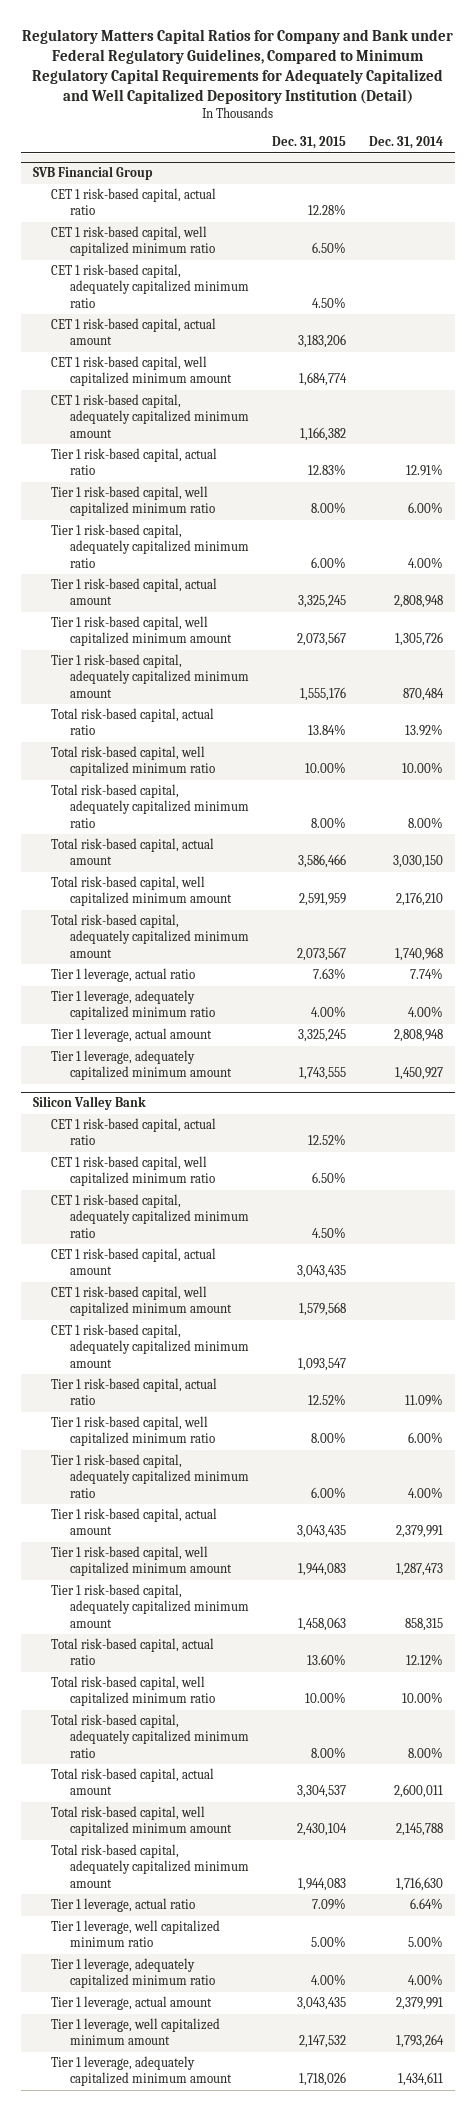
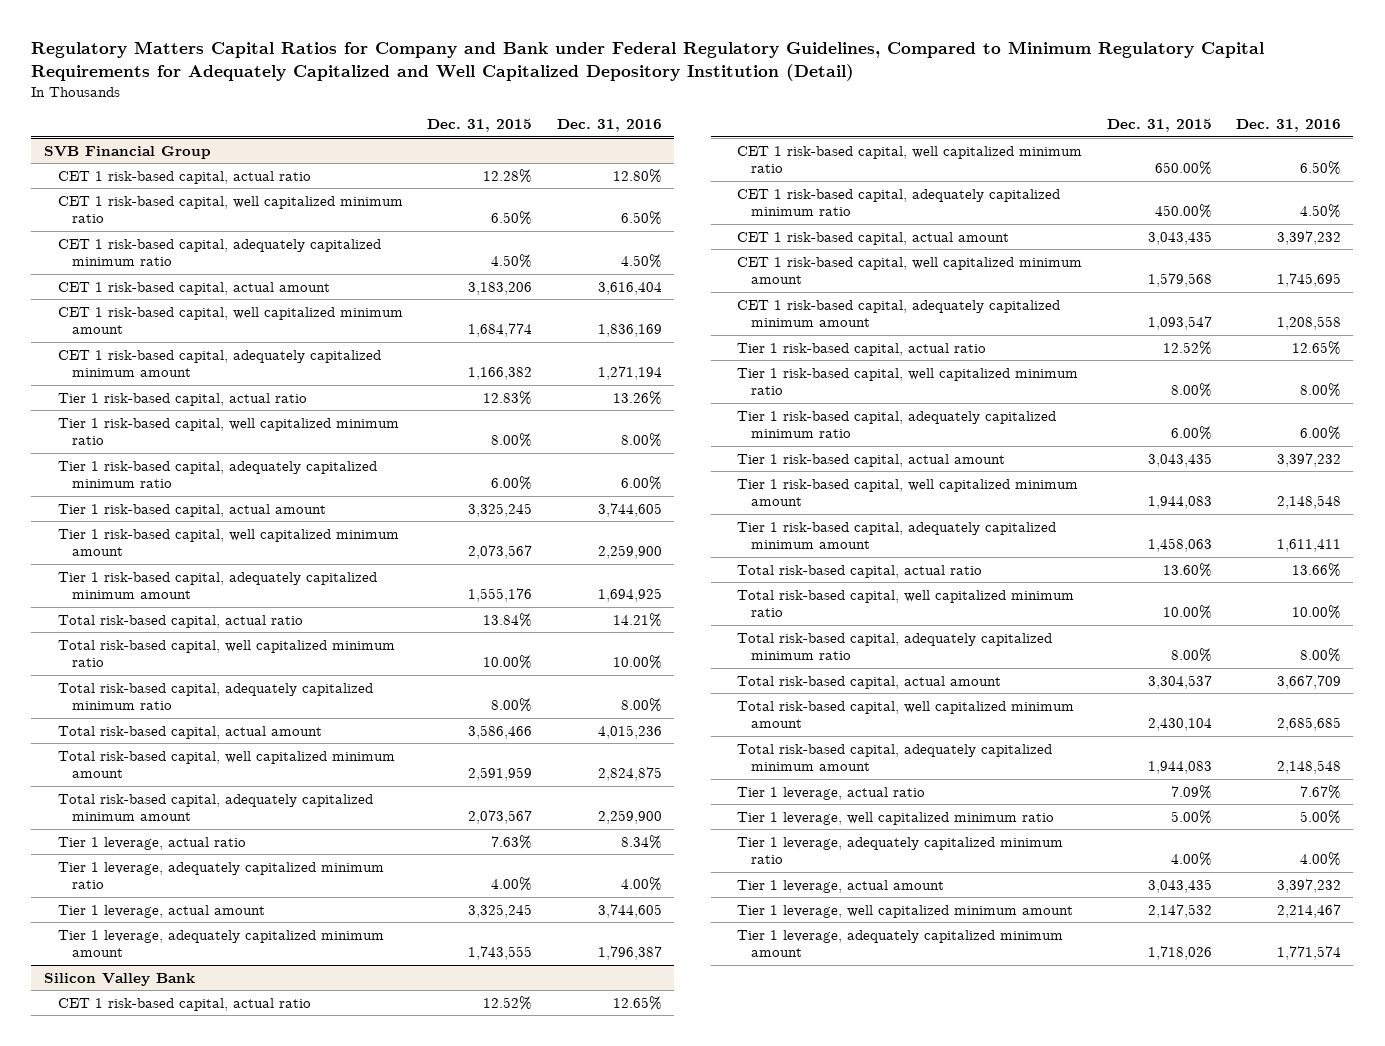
- | Dec. 31, 2015 | Dec. 31, 2014
+ | Dec. 31, 2015 | Dec. 31, 2016
@ Silicon Valley Bank
- CET 1 risk-based capital, well capitalized minimum ratio | 6.50% |
- CET 1 risk-based capital, adequately capitalized minimum ratio | 4.50% |
+ CET 1 risk-based capital, well capitalized minimum ratio | 650.00% | 6.50%
+ CET 1 risk-based capital, adequately capitalized minimum ratio | 450.00% | 4.50%

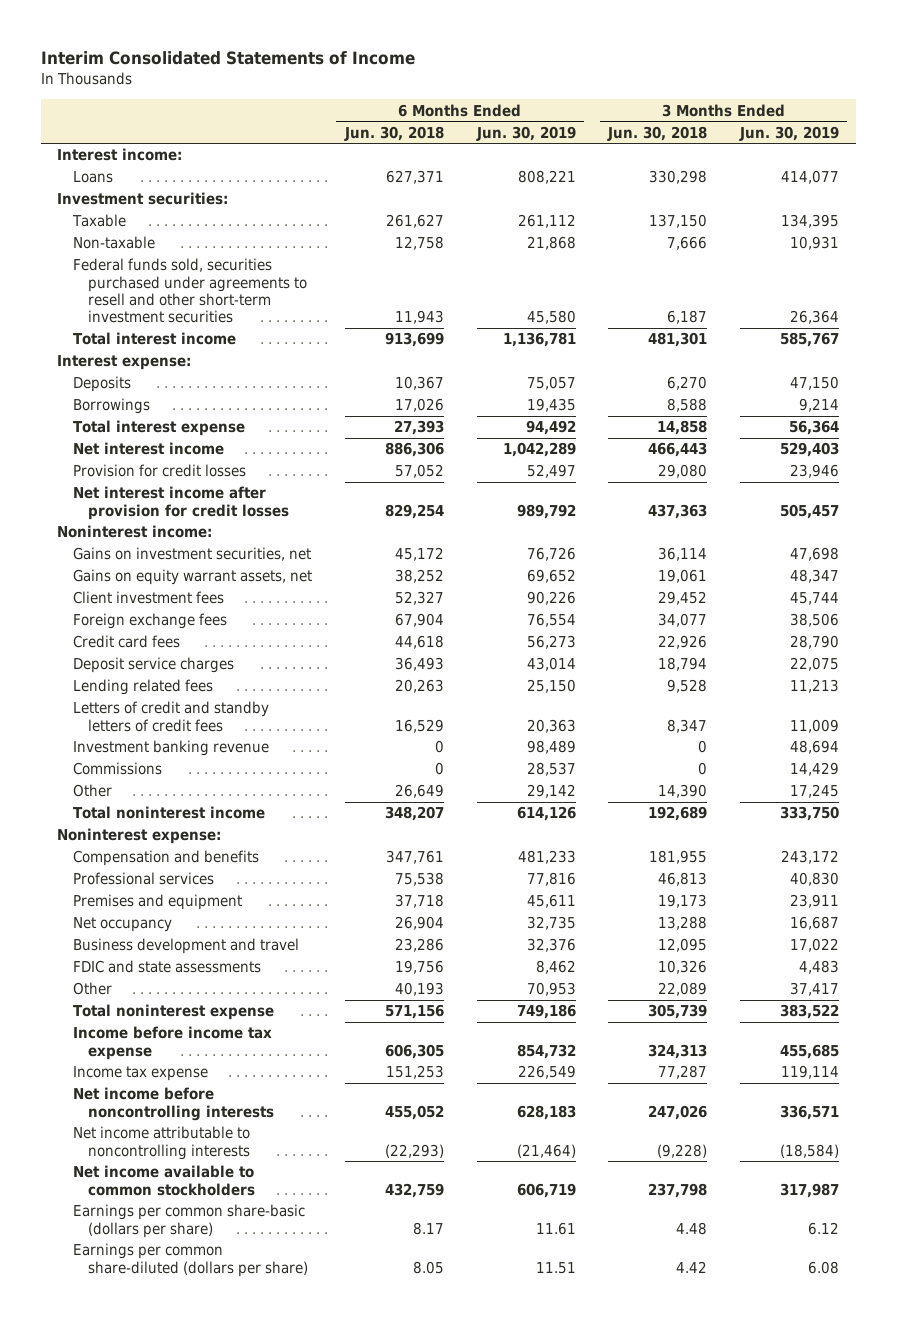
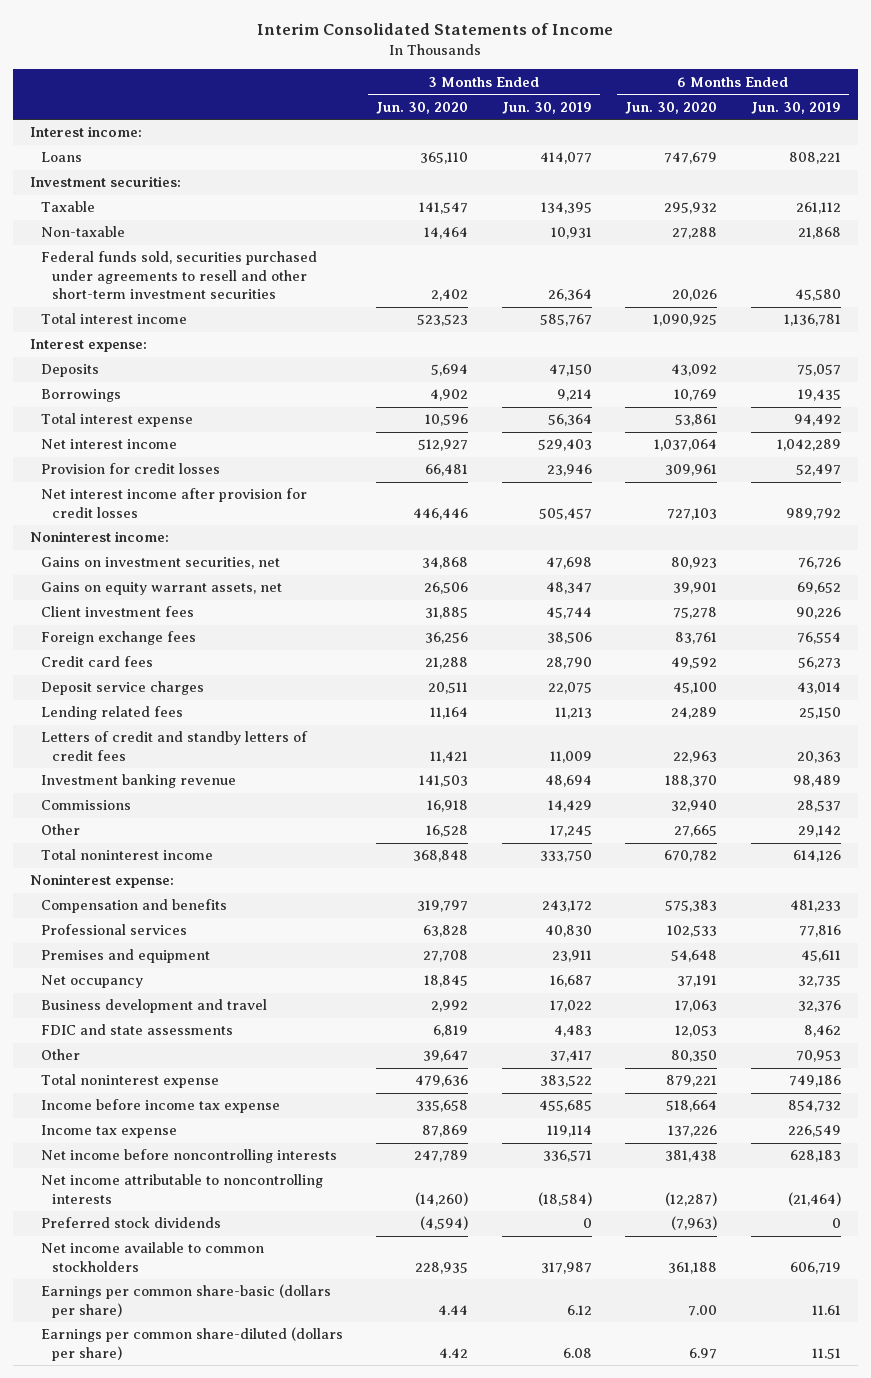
- | 6 Months Ended Jun. 30, 2018 | 6 Months Ended Jun. 30, 2019 | 3 Months Ended Jun. 30, 2018 | 3 Months Ended Jun. 30, 2019
+ | 3 Months Ended Jun. 30, 2020 | 3 Months Ended Jun. 30, 2019 | 6 Months Ended Jun. 30, 2020 | 6 Months Ended Jun. 30, 2019
+ Preferred stock dividends | (4,594) | 0 | (7,963) | 0

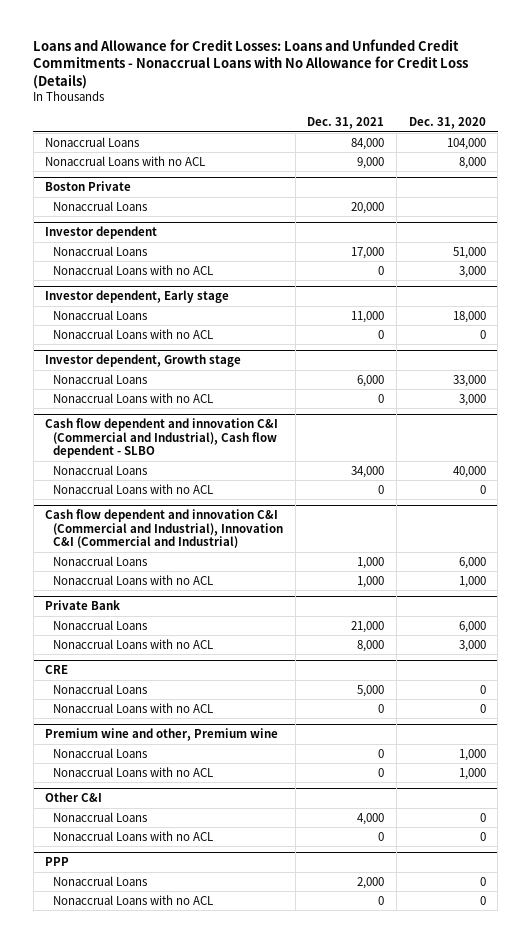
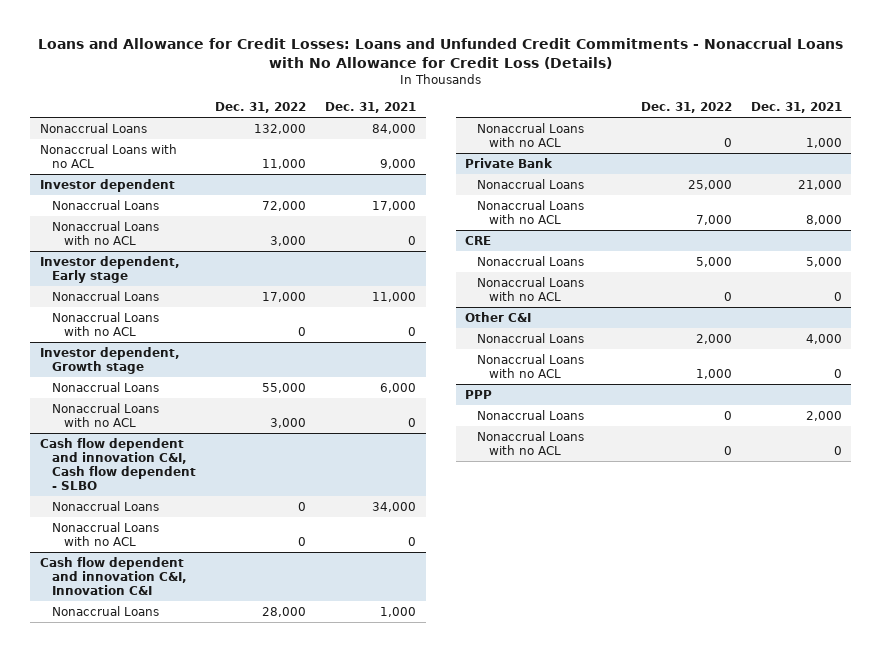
- | Dec. 31, 2021 | Dec. 31, 2020
+ | Dec. 31, 2022 | Dec. 31, 2021
- Boston Private
- Nonaccrual Loans | 20,000 |
- Cash flow dependent and innovation C&I (Commercial and Industrial), Cash flow dependent - SLBO
+ Cash flow dependent and innovation C&I, Cash flow dependent - SLBO
- Cash flow dependent and innovation C&I (Commercial and Industrial), Innovation C&I (Commercial and Industrial)
+ Cash flow dependent and innovation C&I, Innovation C&I
- Premium wine and other, Premium wine
- Nonaccrual Loans | 0 | 1,000
- Nonaccrual Loans with no ACL | 0 | 1,000

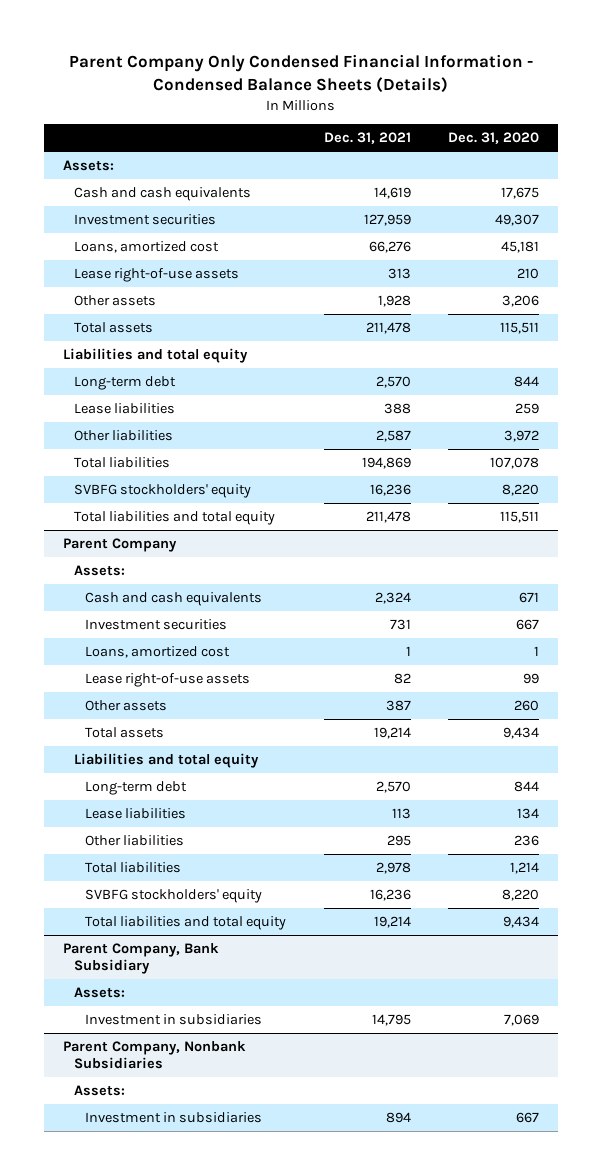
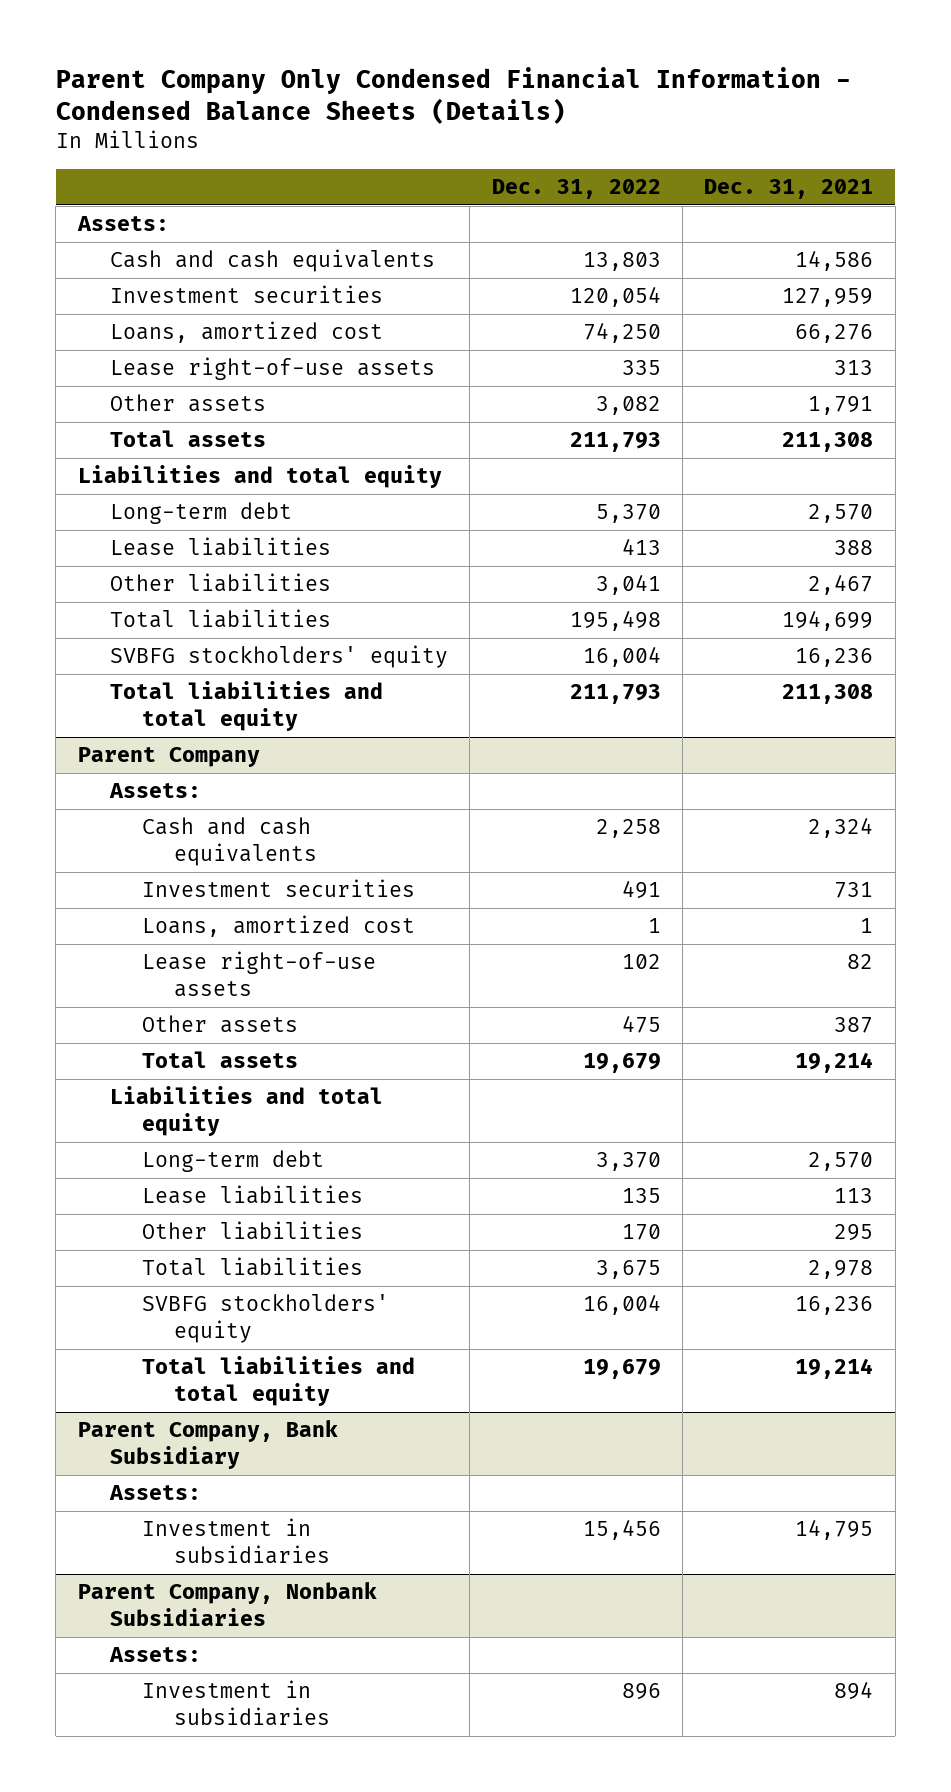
- | Dec. 31, 2021 | Dec. 31, 2020
+ | Dec. 31, 2022 | Dec. 31, 2021
- Cash and cash equivalents | 14,619 | 17,675
+ Cash and cash equivalents | 13,803 | 14,586
- Other assets | 1,928 | 3,206
- Total assets | 211,478 | 115,511
+ Other assets | 3,082 | 1,791
+ Total assets | 211,793 | 211,308
- Other liabilities | 2,587 | 3,972
- Total liabilities | 194,869 | 107,078
+ Other liabilities | 3,041 | 2,467
+ Total liabilities | 195,498 | 194,699
- Total liabilities and total equity | 211,478 | 115,511
+ Total liabilities and total equity | 211,793 | 211,308

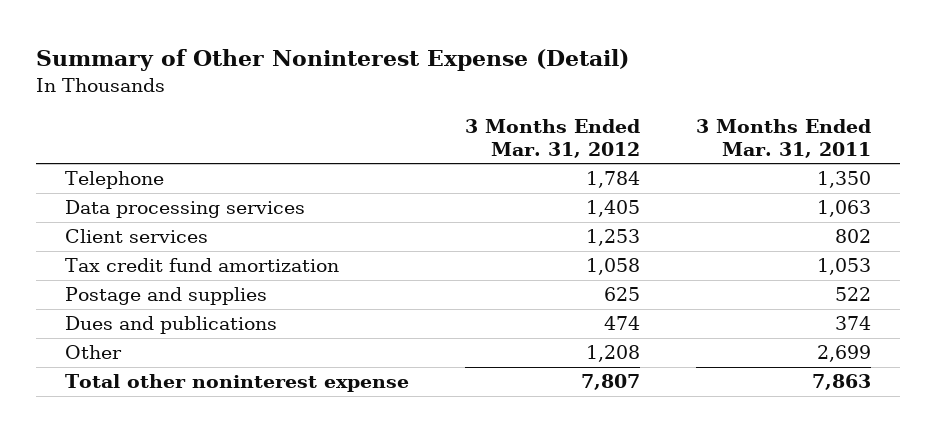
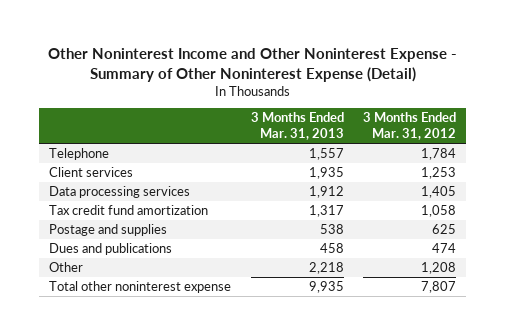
- Summary of Other Noninterest Expense (Detail)
+ Other Noninterest Income and Other Noninterest Expense - Summary of Other Noninterest Expense (Detail)
- | 3 Months Ended Mar. 31, 2012 | 3 Months Ended Mar. 31, 2011
+ | 3 Months Ended Mar. 31, 2013 | 3 Months Ended Mar. 31, 2012
moved down: Data processing services | 1,912 | 1,405

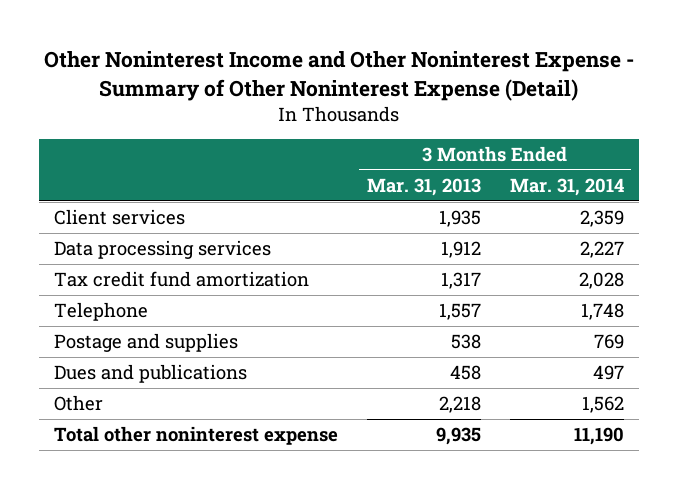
- | 3 Months Ended Mar. 31, 2013 | 3 Months Ended Mar. 31, 2012
+ | 3 Months Ended Mar. 31, 2013 | 3 Months Ended Mar. 31, 2014
moved down: Telephone | 1,557 | 1,748

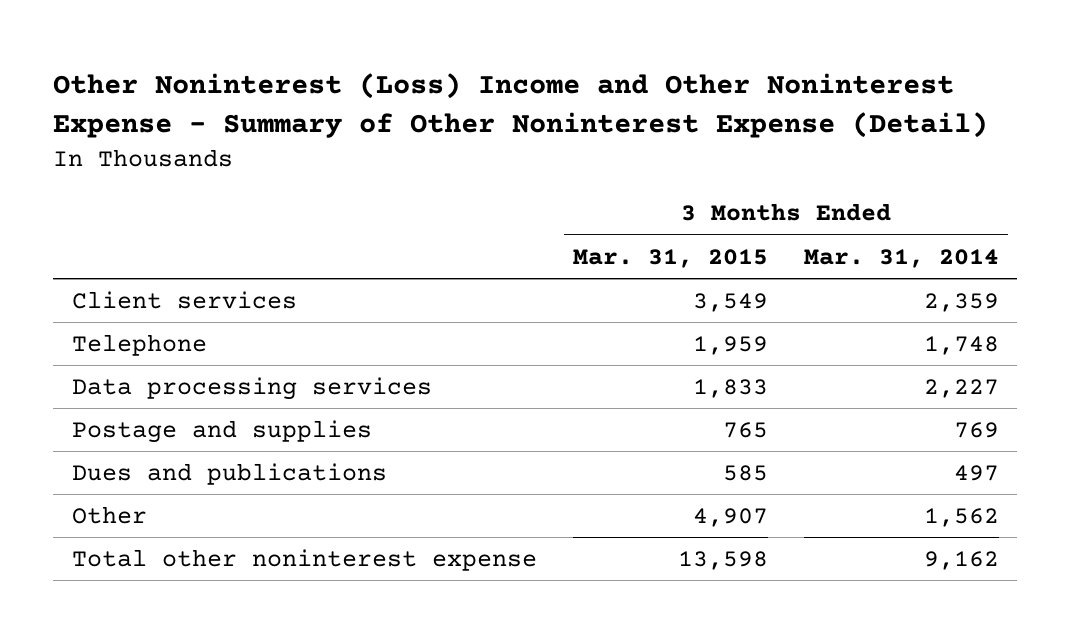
- Other Noninterest Income and Other Noninterest Expense - Summary of Other Noninterest Expense (Detail)
+ Other Noninterest (Loss) Income and Other Noninterest Expense - Summary of Other Noninterest Expense (Detail)
- | 3 Months Ended Mar. 31, 2013 | 3 Months Ended Mar. 31, 2014
+ | 3 Months Ended Mar. 31, 2015 | 3 Months Ended Mar. 31, 2014
- Tax credit fund amortization | 1,317 | 2,028
moved down: Data processing services | 1,833 | 2,227
- Total other noninterest expense | 9,935 | 11,190
+ Total other noninterest expense | 13,598 | 9,162

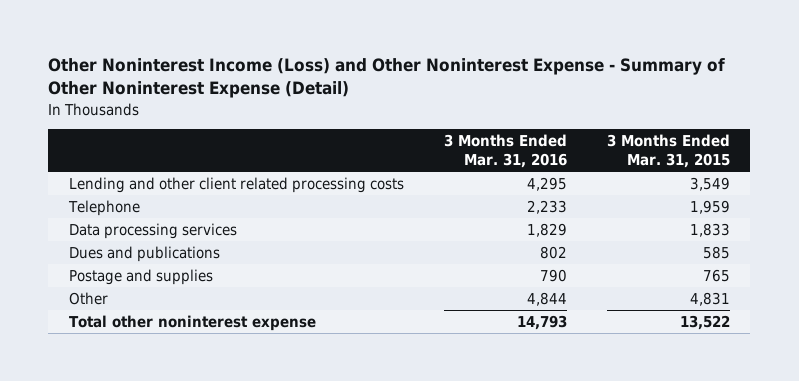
- Other Noninterest (Loss) Income and Other Noninterest Expense - Summary of Other Noninterest Expense (Detail)
+ Other Noninterest Income (Loss) and Other Noninterest Expense - Summary of Other Noninterest Expense (Detail)
- | 3 Months Ended Mar. 31, 2015 | 3 Months Ended Mar. 31, 2014
+ | 3 Months Ended Mar. 31, 2016 | 3 Months Ended Mar. 31, 2015
- Client services | 3,549 | 2,359
+ Lending and other client related processing costs | 4,295 | 3,549
- Other | 4,907 | 1,562
- Total other noninterest expense | 13,598 | 9,162
moved down: Postage and supplies | 790 | 765
+ Other | 4,844 | 4,831
+ Total other noninterest expense | 14,793 | 13,522

